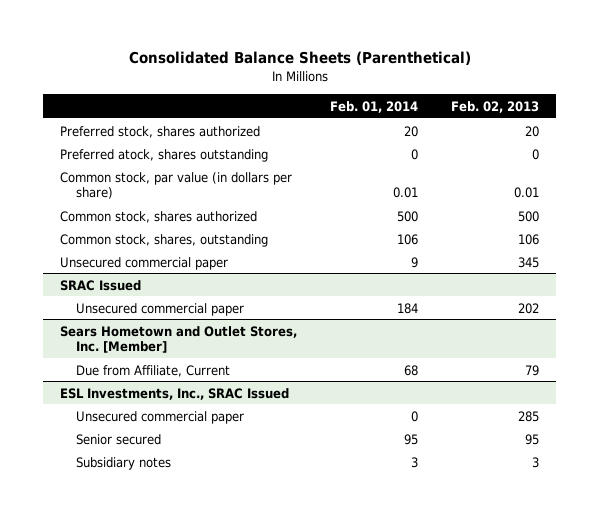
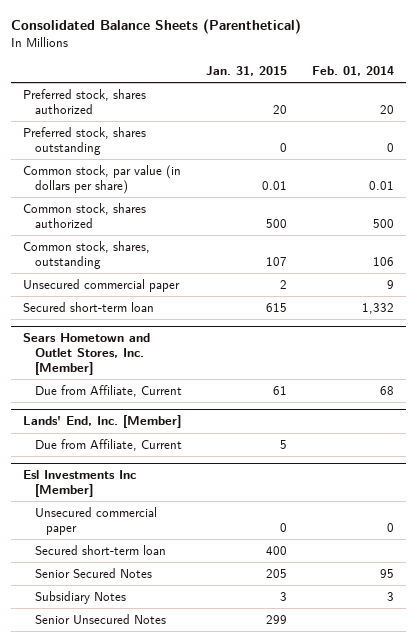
- | Feb. 01, 2014 | Feb. 02, 2013
+ | Jan. 31, 2015 | Feb. 01, 2014
- Preferred atock, shares outstanding | 0 | 0
+ Preferred stock, shares outstanding | 0 | 0
- SRAC Issued
- Unsecured commercial paper | 184 | 202
+ Secured short-term loan | 615 | 1,332
- ESL Investments, Inc., SRAC Issued
+ Lands' End, Inc. [Member]
+ Due from Affiliate, Current | 5 |
+ Esl Investments Inc [Member]
- Senior secured | 95 | 95
- Subsidiary notes | 3 | 3
+ Secured short-term loan | 400 |
+ Senior Secured Notes | 205 | 95
+ Subsidiary Notes | 3 | 3
+ Senior Unsecured Notes | 299 |

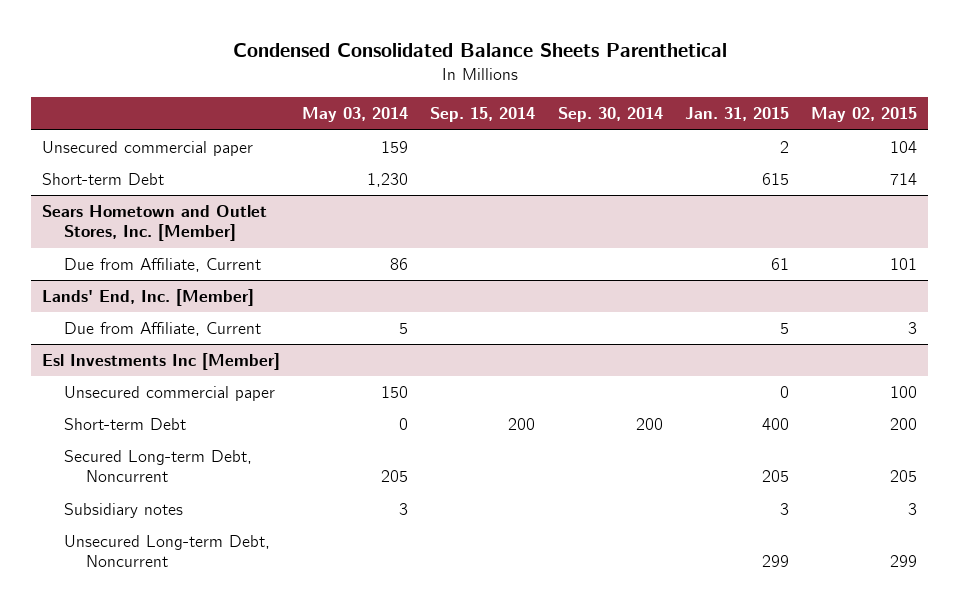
- Consolidated Balance Sheets (Parenthetical)
+ Condensed Consolidated Balance Sheets Parenthetical
- | Jan. 31, 2015 | Feb. 01, 2014
+ | May 03, 2014 | Sep. 15, 2014 | Sep. 30, 2014 | Jan. 31, 2015 | May 02, 2015
- Preferred stock, shares authorized | 20 | 20
- Preferred stock, shares outstanding | 0 | 0
- Common stock, par value (in dollars per share) | 0.01 | 0.01
- Common stock, shares authorized | 500 | 500
- Common stock, shares, outstanding | 107 | 106
- Secured short-term loan | 615 | 1,332
+ Short-term Debt | 1,230 | | | 615 | 714
@ Esl Investments Inc [Member]
- Secured short-term loan | 400 |
- Senior Secured Notes | 205 | 95
- Subsidiary Notes | 3 | 3
- Senior Unsecured Notes | 299 |
+ Short-term Debt | 0 | 200 | 200 | 400 | 200
+ Secured Long-term Debt, Noncurrent | 205 | | | 205 | 205
+ Subsidiary notes | 3 | | | 3 | 3
+ Unsecured Long-term Debt, Noncurrent | | | | 299 | 299

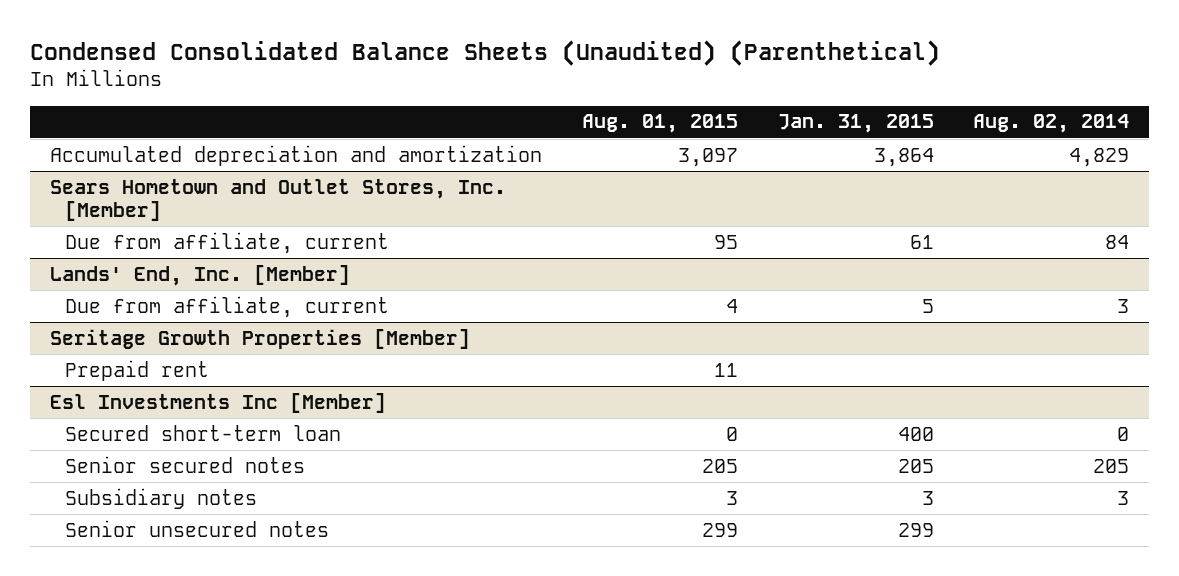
- Condensed Consolidated Balance Sheets Parenthetical
+ Condensed Consolidated Balance Sheets (Unaudited) (Parenthetical)
- | May 03, 2014 | Sep. 15, 2014 | Sep. 30, 2014 | Jan. 31, 2015 | May 02, 2015
+ | Aug. 01, 2015 | Jan. 31, 2015 | Aug. 02, 2014
- Unsecured commercial paper | 159 | | | 2 | 104
- Short-term Debt | 1,230 | | | 615 | 714
+ Accumulated depreciation and amortization | 3,097 | 3,864 | 4,829
@ Sears Hometown and Outlet Stores, Inc. [Member]
- Due from Affiliate, Current | 86 | | | 61 | 101
+ Due from affiliate, current | 95 | 61 | 84
@ Lands' End, Inc. [Member]
- Due from Affiliate, Current | 5 | | | 5 | 3
+ Due from affiliate, current | 4 | 5 | 3
+ Seritage Growth Properties [Member]
+ Prepaid rent | 11 | |
@ Esl Investments Inc [Member]
- Unsecured commercial paper | 150 | | | 0 | 100
- Short-term Debt | 0 | 200 | 200 | 400 | 200
- Secured Long-term Debt, Noncurrent | 205 | | | 205 | 205
+ Secured short-term loan | 0 | 400 | 0
+ Senior secured notes | 205 | 205 | 205
- Unsecured Long-term Debt, Noncurrent | | | | 299 | 299
+ Senior unsecured notes | 299 | 299 |

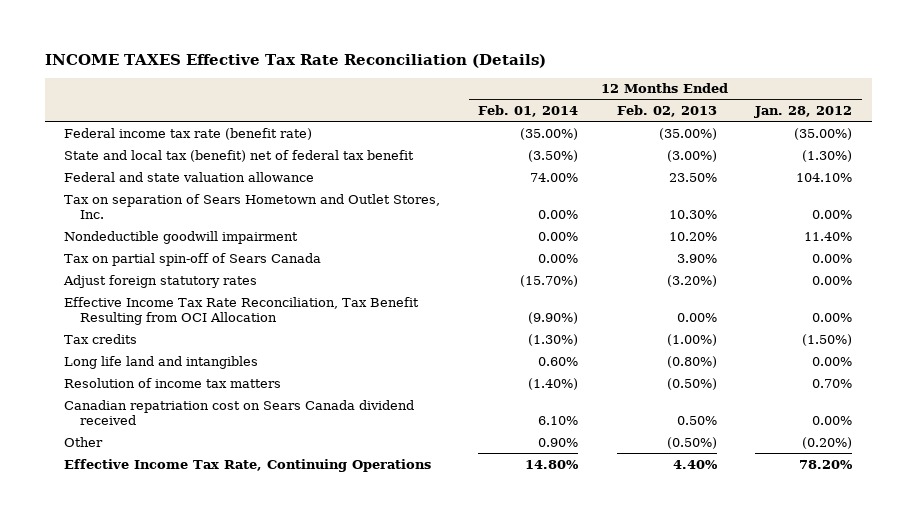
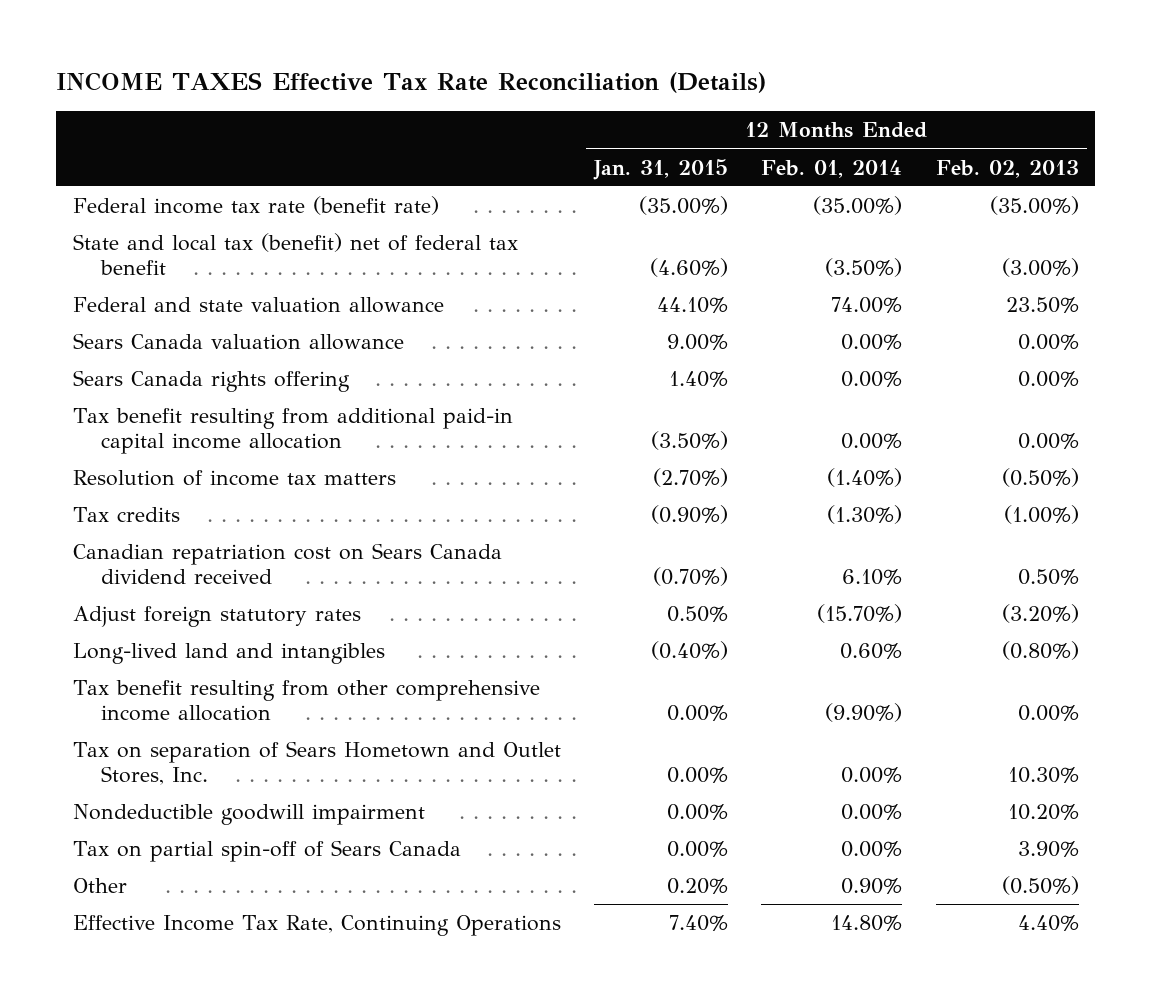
- | 12 Months Ended Feb. 01, 2014 | 12 Months Ended Feb. 02, 2013 | 12 Months Ended Jan. 28, 2012
+ | 12 Months Ended Jan. 31, 2015 | 12 Months Ended Feb. 01, 2014 | 12 Months Ended Feb. 02, 2013
+ Sears Canada valuation allowance | 9.00% | 0.00% | 0.00%
+ Sears Canada rights offering | 1.40% | 0.00% | 0.00%
+ Tax benefit resulting from additional paid-in capital income allocation | (3.50%) | 0.00% | 0.00%
moved up: Resolution of income tax matters | (2.70%) | (1.40%) | (0.50%)
moved up: Tax credits | (0.90%) | (1.30%) | (1.00%)
moved up: Canadian repatriation cost on Sears Canada dividend received | (0.70%) | 6.10% | 0.50%
moved up: Adjust foreign statutory rates | 0.50% | (15.70%) | (3.20%)
+ Long-lived land and intangibles | (0.40%) | 0.60% | (0.80%)
+ Tax benefit resulting from other comprehensive income allocation | 0.00% | (9.90%) | 0.00%
- Effective Income Tax Rate Reconciliation, Tax Benefit Resulting from OCI Allocation | (9.90%) | 0.00% | 0.00%
- Long life land and intangibles | 0.60% | (0.80%) | 0.00%

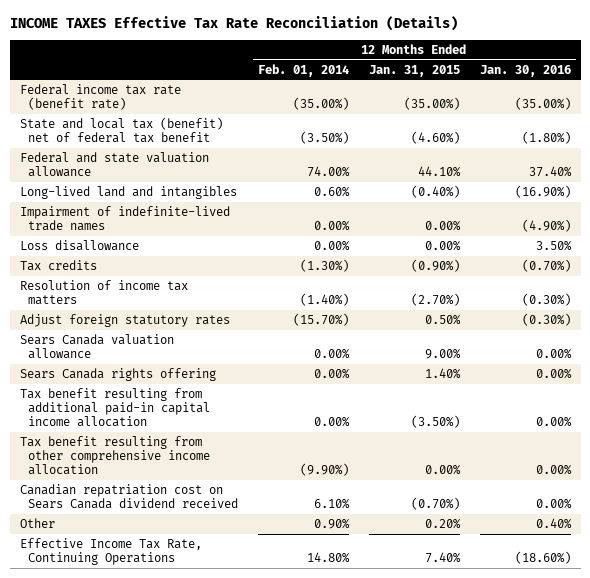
- | 12 Months Ended Jan. 31, 2015 | 12 Months Ended Feb. 01, 2014 | 12 Months Ended Feb. 02, 2013
+ | 12 Months Ended Feb. 01, 2014 | 12 Months Ended Jan. 31, 2015 | 12 Months Ended Jan. 30, 2016
moved up: Long-lived land and intangibles | 0.60% | (0.40%) | (16.90%)
+ Impairment of indefinite-lived trade names | 0.00% | 0.00% | (4.90%)
+ Loss disallowance | 0.00% | 0.00% | 3.50%
moved up: Tax credits | (1.30%) | (0.90%) | (0.70%)
moved up: Resolution of income tax matters | (1.40%) | (2.70%) | (0.30%)
moved up: Adjust foreign statutory rates | (15.70%) | 0.50% | (0.30%)
- Tax on separation of Sears Hometown and Outlet Stores, Inc. | 0.00% | 0.00% | 10.30%
- Nondeductible goodwill impairment | 0.00% | 0.00% | 10.20%
- Tax on partial spin-off of Sears Canada | 0.00% | 0.00% | 3.90%
moved down: Canadian repatriation cost on Sears Canada dividend received | 6.10% | (0.70%) | 0.00%

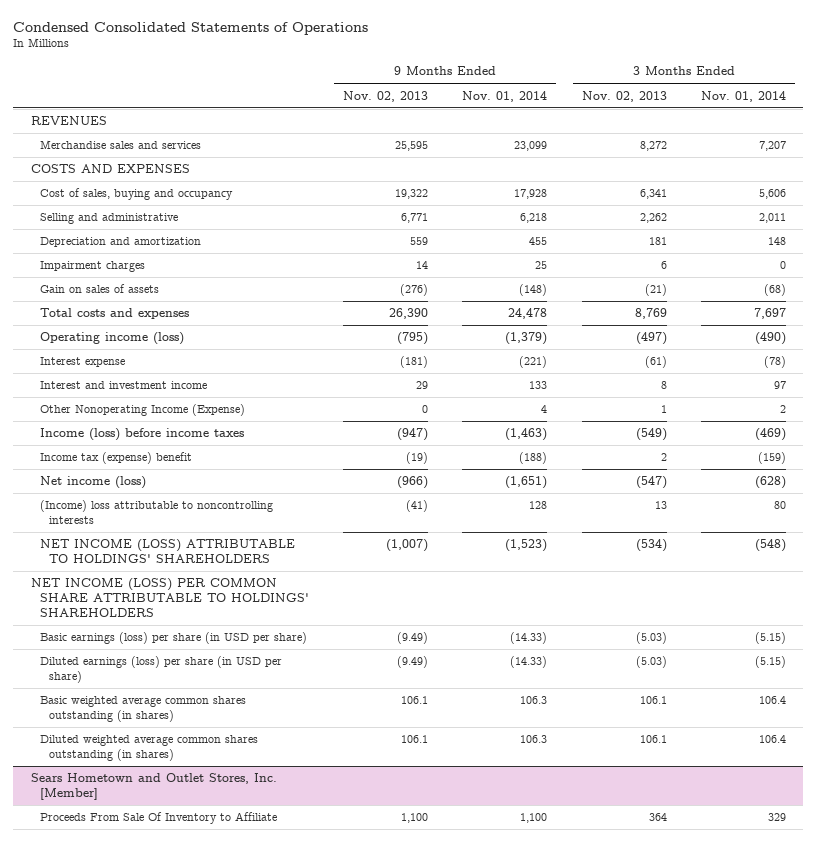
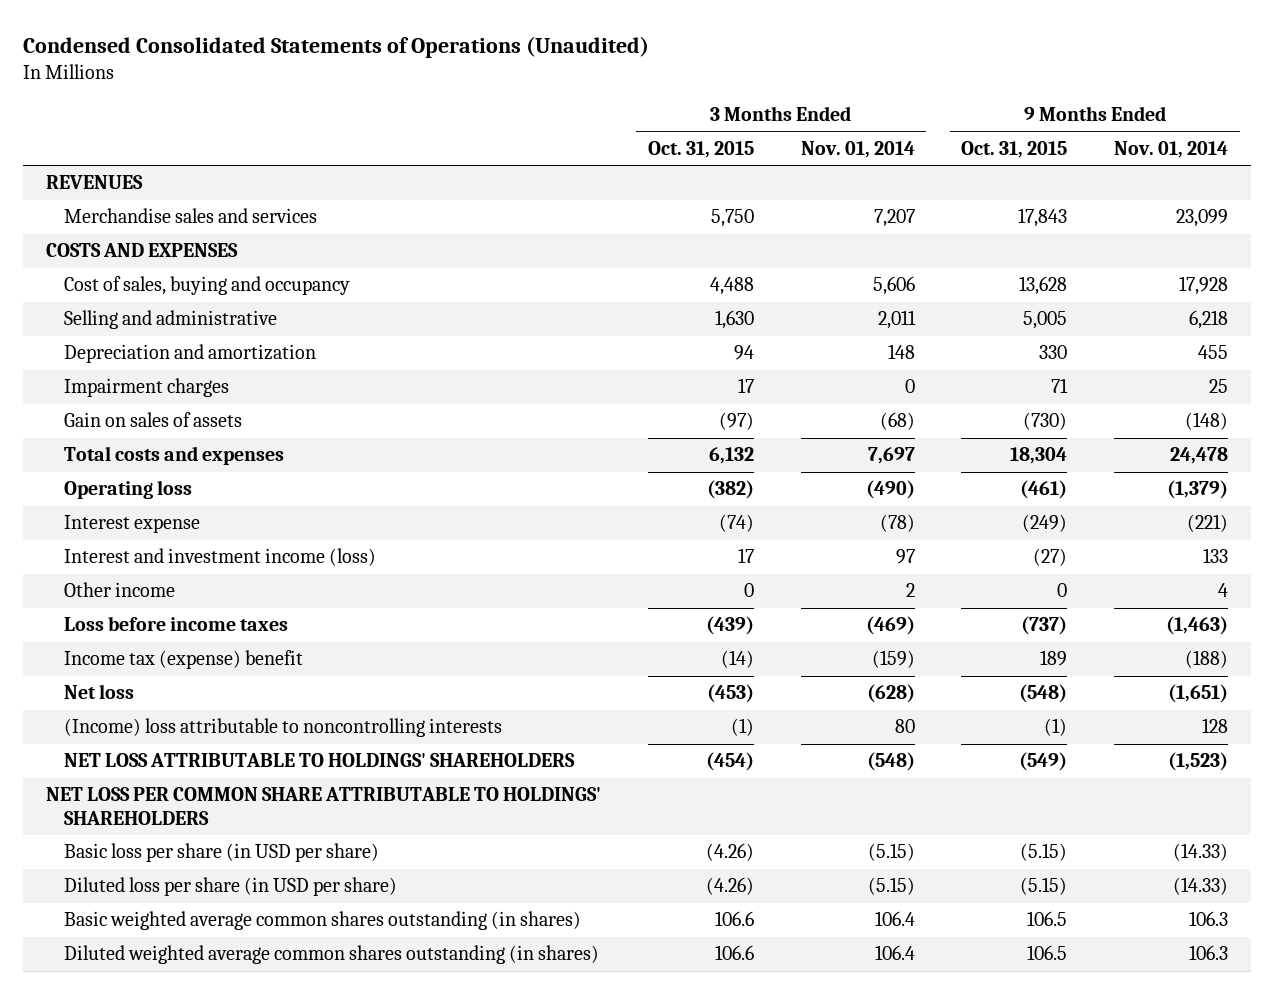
- Condensed Consolidated Statements of Operations
+ Condensed Consolidated Statements of Operations (Unaudited)
- | 9 Months Ended Nov. 02, 2013 | 9 Months Ended Nov. 01, 2014 | 3 Months Ended Nov. 02, 2013 | 3 Months Ended Nov. 01, 2014
+ | 3 Months Ended Oct. 31, 2015 | 3 Months Ended Nov. 01, 2014 | 9 Months Ended Oct. 31, 2015 | 9 Months Ended Nov. 01, 2014
- Operating income (loss) | (795) | (1,379) | (497) | (490)
+ Operating loss | (382) | (490) | (461) | (1,379)
- Interest and investment income | 29 | 133 | 8 | 97
- Other Nonoperating Income (Expense) | 0 | 4 | 1 | 2
- Income (loss) before income taxes | (947) | (1,463) | (549) | (469)
+ Interest and investment income (loss) | 17 | 97 | (27) | 133
+ Other income | 0 | 2 | 0 | 4
+ Loss before income taxes | (439) | (469) | (737) | (1,463)
- Net income (loss) | (966) | (1,651) | (547) | (628)
+ Net loss | (453) | (628) | (548) | (1,651)
- NET INCOME (LOSS) ATTRIBUTABLE TO HOLDINGS' SHAREHOLDERS | (1,007) | (1,523) | (534) | (548)
- NET INCOME (LOSS) PER COMMON SHARE ATTRIBUTABLE TO HOLDINGS' SHAREHOLDERS
- Basic earnings (loss) per share (in USD per share) | (9.49) | (14.33) | (5.03) | (5.15)
- Diluted earnings (loss) per share (in USD per share) | (9.49) | (14.33) | (5.03) | (5.15)
+ NET LOSS ATTRIBUTABLE TO HOLDINGS' SHAREHOLDERS | (454) | (548) | (549) | (1,523)
+ NET LOSS PER COMMON SHARE ATTRIBUTABLE TO HOLDINGS' SHAREHOLDERS
+ Basic loss per share (in USD per share) | (4.26) | (5.15) | (5.15) | (14.33)
+ Diluted loss per share (in USD per share) | (4.26) | (5.15) | (5.15) | (14.33)
- Sears Hometown and Outlet Stores, Inc. [Member]
- Proceeds From Sale Of Inventory to Affiliate | 1,100 | 1,100 | 364 | 329

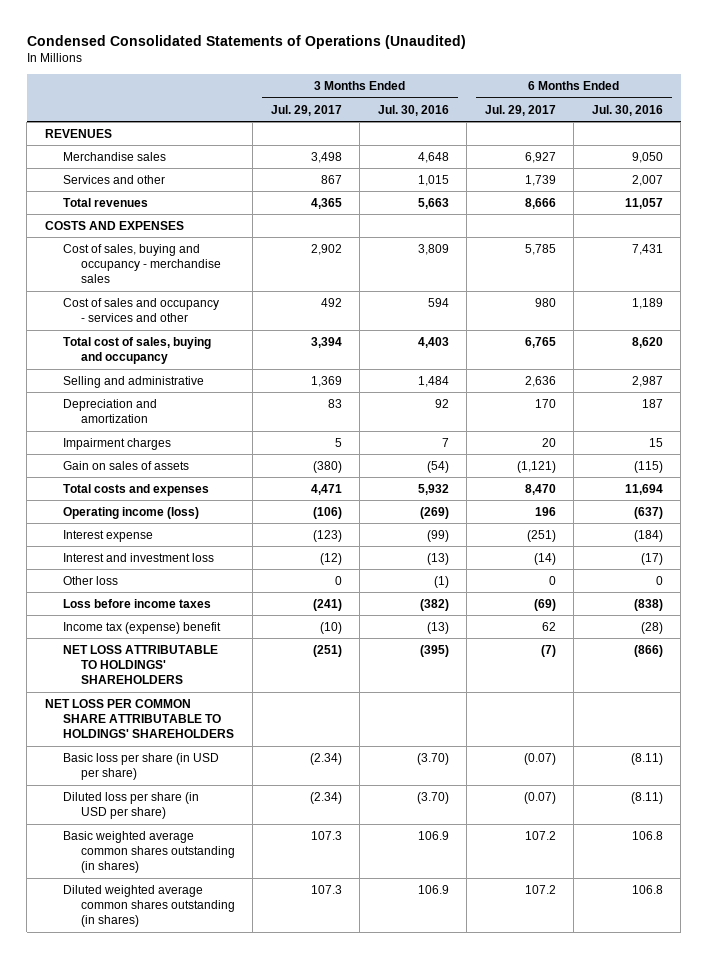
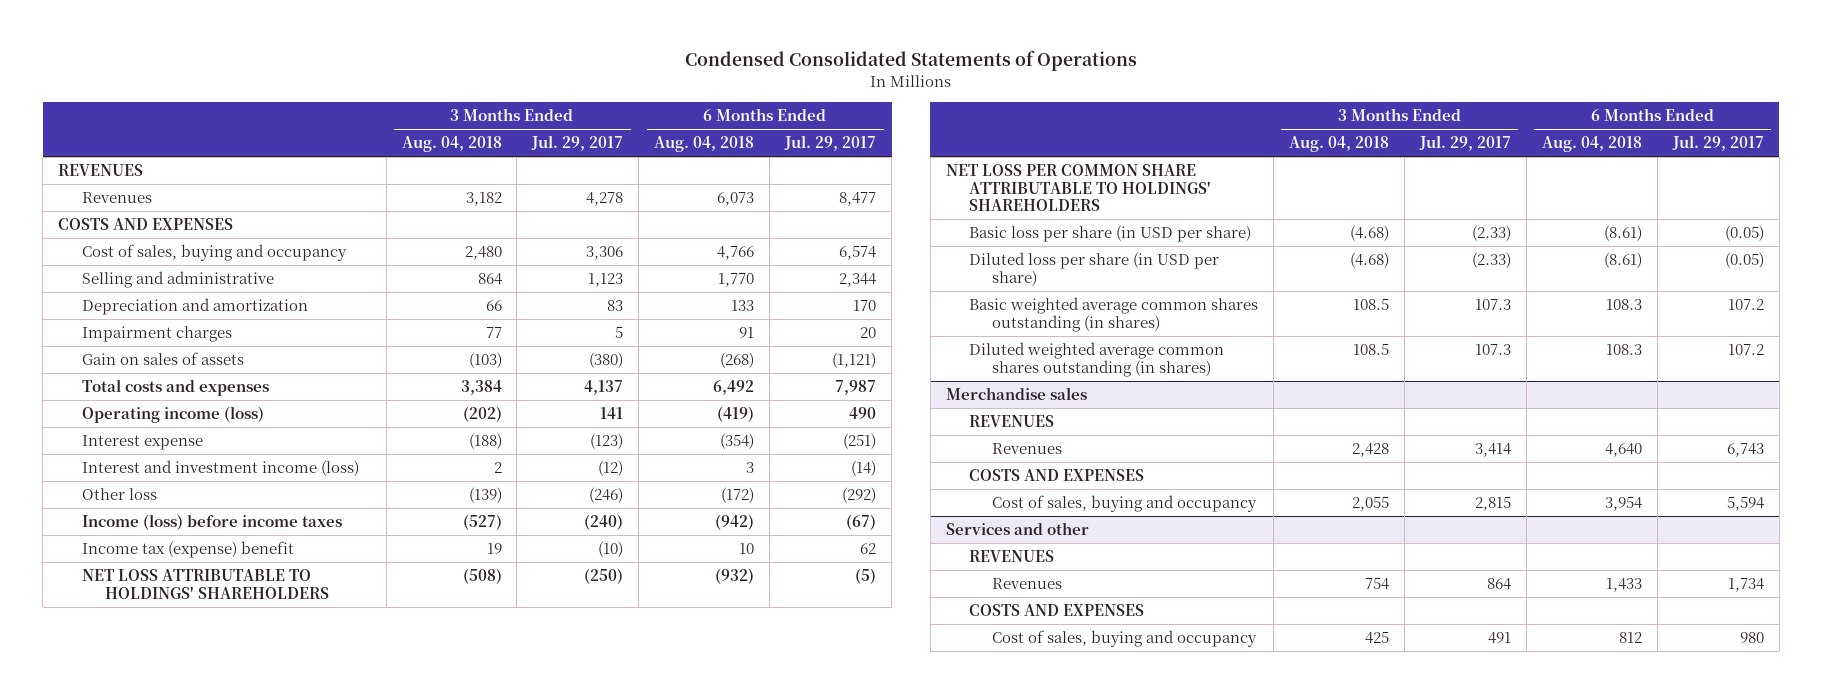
- Condensed Consolidated Statements of Operations (Unaudited)
+ Condensed Consolidated Statements of Operations
- | 3 Months Ended Jul. 29, 2017 | 3 Months Ended Jul. 30, 2016 | 6 Months Ended Jul. 29, 2017 | 6 Months Ended Jul. 30, 2016
+ | 3 Months Ended Aug. 04, 2018 | 3 Months Ended Jul. 29, 2017 | 6 Months Ended Aug. 04, 2018 | 6 Months Ended Jul. 29, 2017
- Merchandise sales | 3,498 | 4,648 | 6,927 | 9,050
- Services and other | 867 | 1,015 | 1,739 | 2,007
- Total revenues | 4,365 | 5,663 | 8,666 | 11,057
+ Revenues | 3,182 | 4,278 | 6,073 | 8,477
- Cost of sales, buying and occupancy - merchandise sales | 2,902 | 3,809 | 5,785 | 7,431
- Cost of sales and occupancy - services and other | 492 | 594 | 980 | 1,189
- Total cost of sales, buying and occupancy | 3,394 | 4,403 | 6,765 | 8,620
- Selling and administrative | 1,369 | 1,484 | 2,636 | 2,987
+ Cost of sales, buying and occupancy | 2,480 | 3,306 | 4,766 | 6,574
+ Selling and administrative | 864 | 1,123 | 1,770 | 2,344
- Total costs and expenses | 4,471 | 5,932 | 8,470 | 11,694
- Operating income (loss) | (106) | (269) | 196 | (637)
+ Total costs and expenses | 3,384 | 4,137 | 6,492 | 7,987
+ Operating income (loss) | (202) | 141 | (419) | 490
- Interest and investment loss | (12) | (13) | (14) | (17)
- Other loss | 0 | (1) | 0 | 0
- Loss before income taxes | (241) | (382) | (69) | (838)
+ Interest and investment income (loss) | 2 | (12) | 3 | (14)
+ Other loss | (139) | (246) | (172) | (292)
+ Income (loss) before income taxes | (527) | (240) | (942) | (67)
- NET LOSS ATTRIBUTABLE TO HOLDINGS' SHAREHOLDERS | (251) | (395) | (7) | (866)
+ NET LOSS ATTRIBUTABLE TO HOLDINGS' SHAREHOLDERS | (508) | (250) | (932) | (5)
- Basic loss per share (in USD per share) | (2.34) | (3.70) | (0.07) | (8.11)
- Diluted loss per share (in USD per share) | (2.34) | (3.70) | (0.07) | (8.11)
+ Basic loss per share (in USD per share) | (4.68) | (2.33) | (8.61) | (0.05)
+ Diluted loss per share (in USD per share) | (4.68) | (2.33) | (8.61) | (0.05)
+ Merchandise sales
+ REVENUES
+ Revenues | 2,428 | 3,414 | 4,640 | 6,743
+ COSTS AND EXPENSES
+ Cost of sales, buying and occupancy | 2,055 | 2,815 | 3,954 | 5,594
+ Services and other
+ REVENUES
+ Revenues | 754 | 864 | 1,433 | 1,734
+ COSTS AND EXPENSES
+ Cost of sales, buying and occupancy | 425 | 491 | 812 | 980

